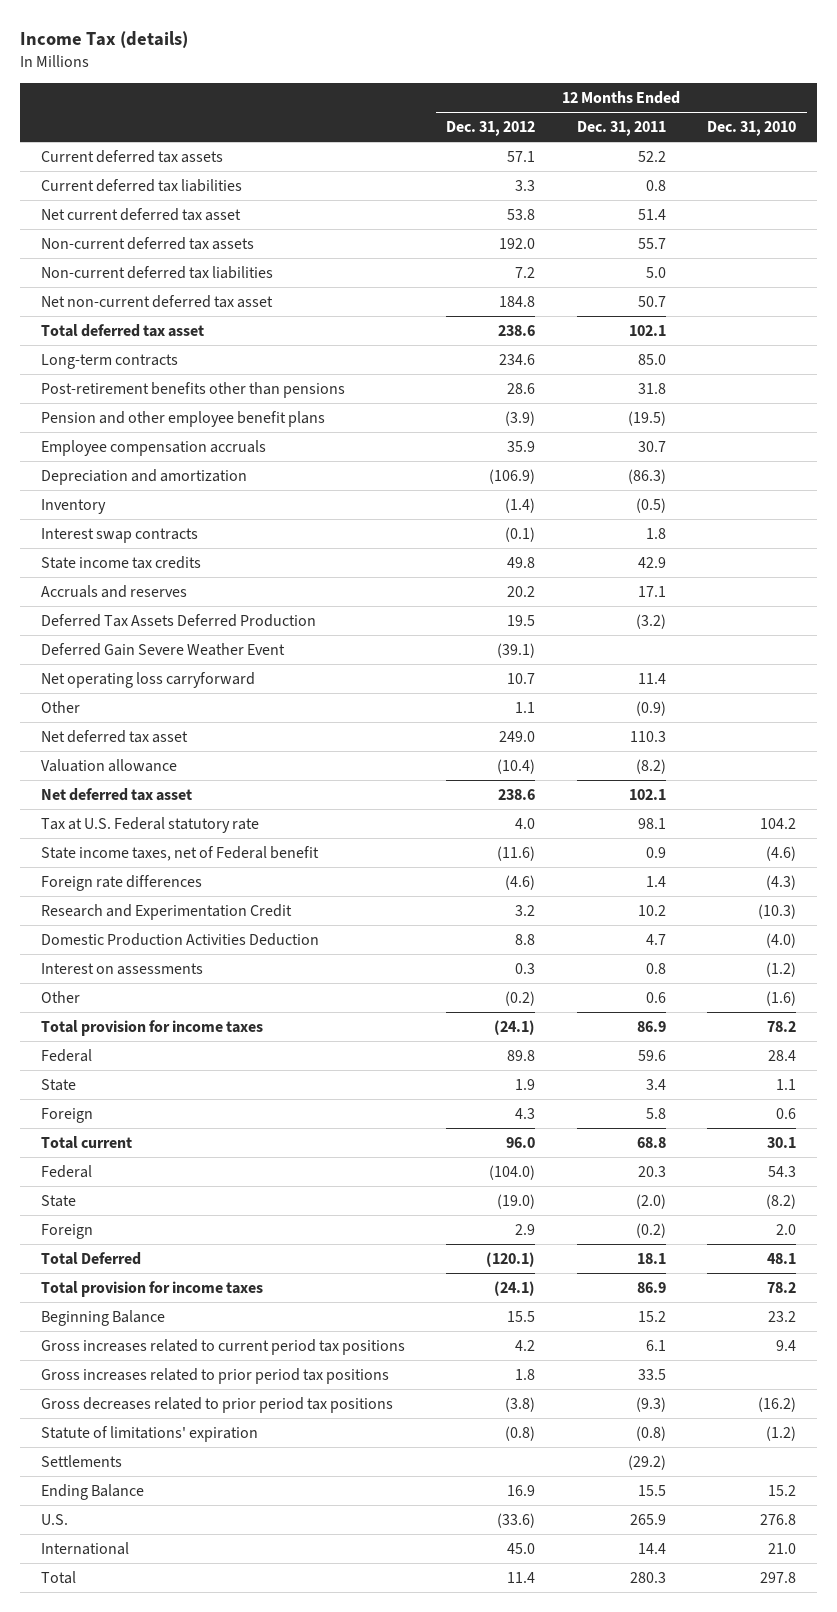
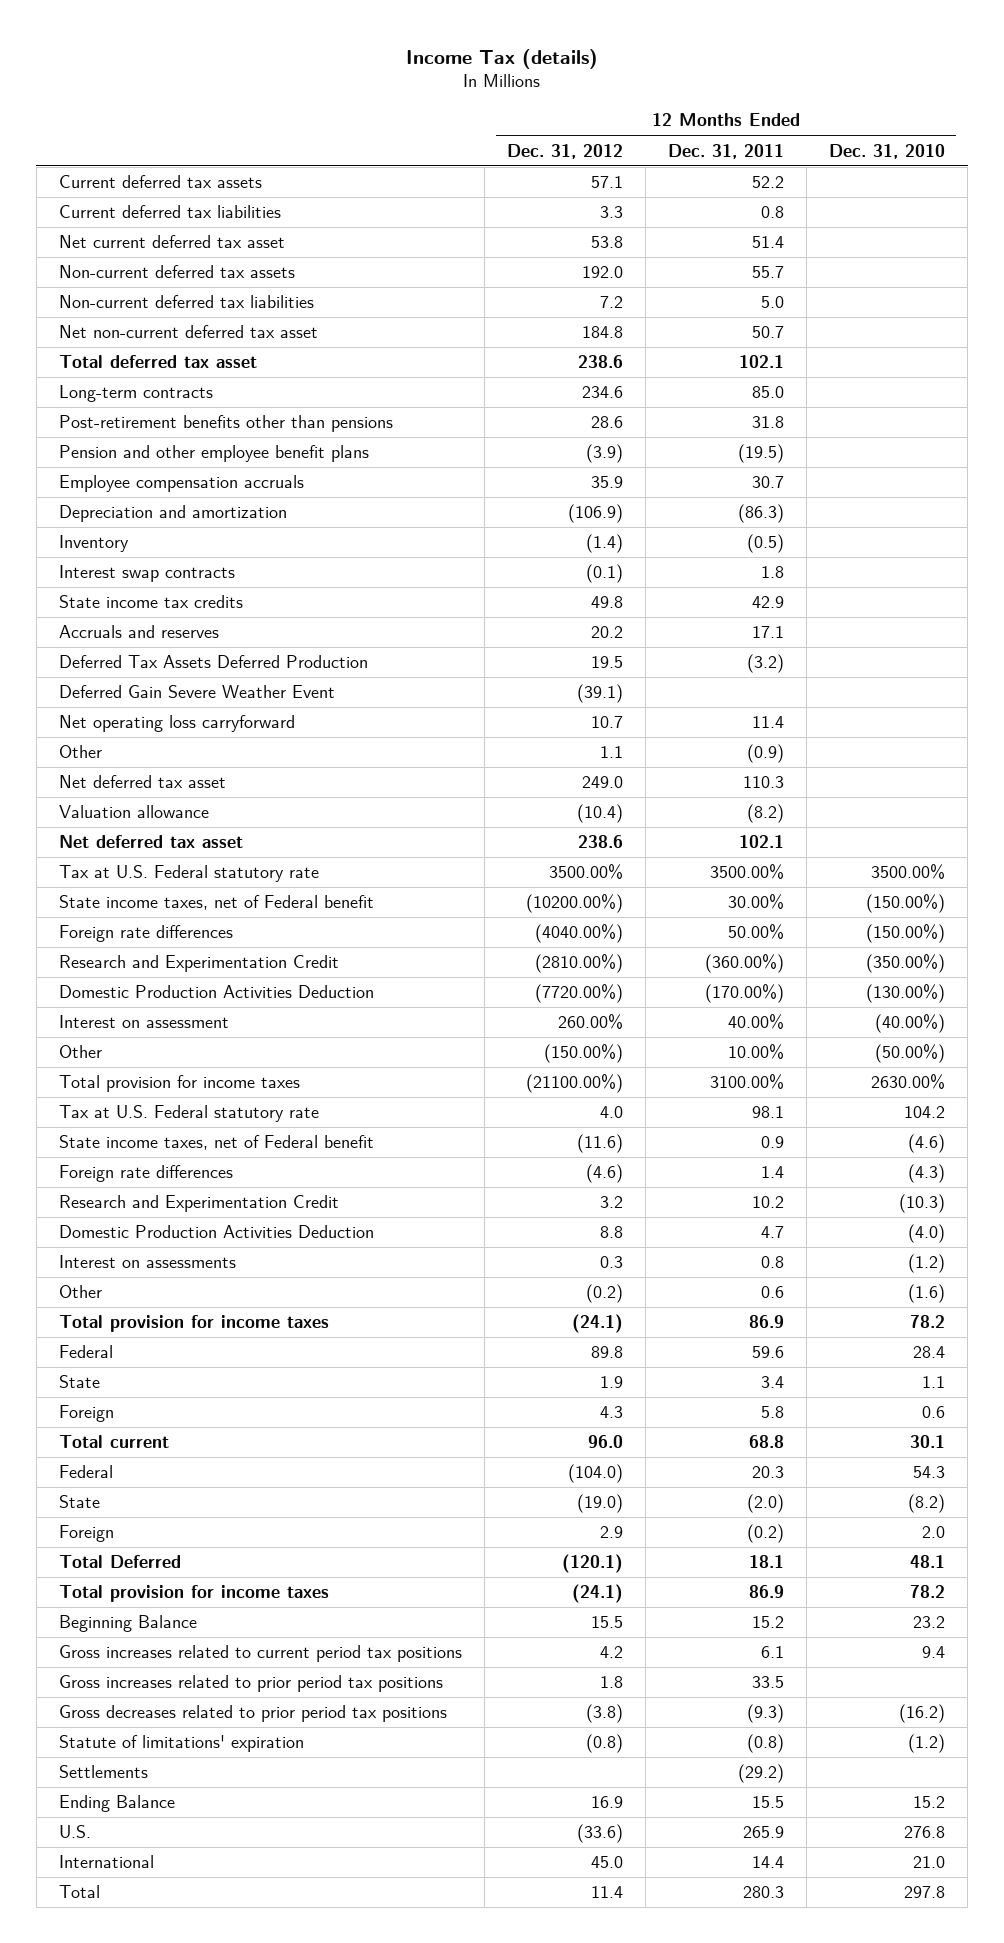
+ Tax at U.S. Federal statutory rate | 3500.00% | 3500.00% | 3500.00%
+ State income taxes, net of Federal benefit | (10200.00%) | 30.00% | (150.00%)
+ Foreign rate differences | (4040.00%) | 50.00% | (150.00%)
+ Research and Experimentation Credit | (2810.00%) | (360.00%) | (350.00%)
+ Domestic Production Activities Deduction | (7720.00%) | (170.00%) | (130.00%)
+ Interest on assessment | 260.00% | 40.00% | (40.00%)
+ Other | (150.00%) | 10.00% | (50.00%)
+ Total provision for income taxes | (21100.00%) | 3100.00% | 2630.00%

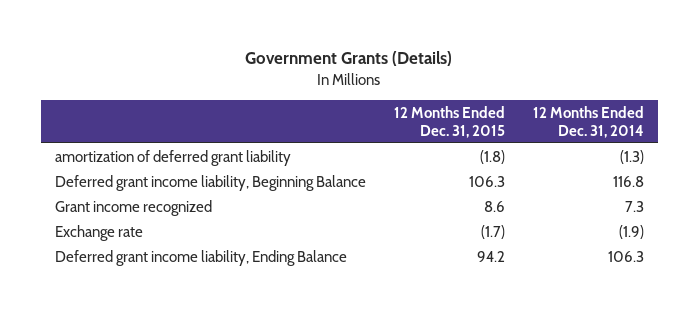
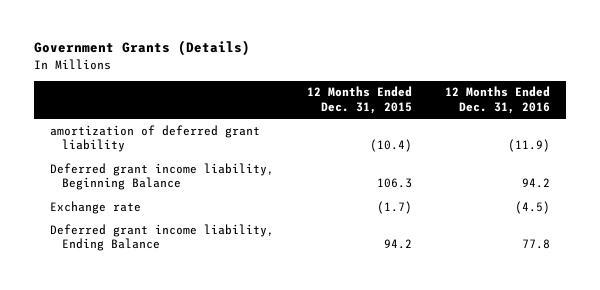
- | 12 Months Ended Dec. 31, 2015 | 12 Months Ended Dec. 31, 2014
+ | 12 Months Ended Dec. 31, 2015 | 12 Months Ended Dec. 31, 2016
- amortization of deferred grant liability | (1.8) | (1.3)
+ amortization of deferred grant liability | (10.4) | (11.9)
- Grant income recognized | 8.6 | 7.3

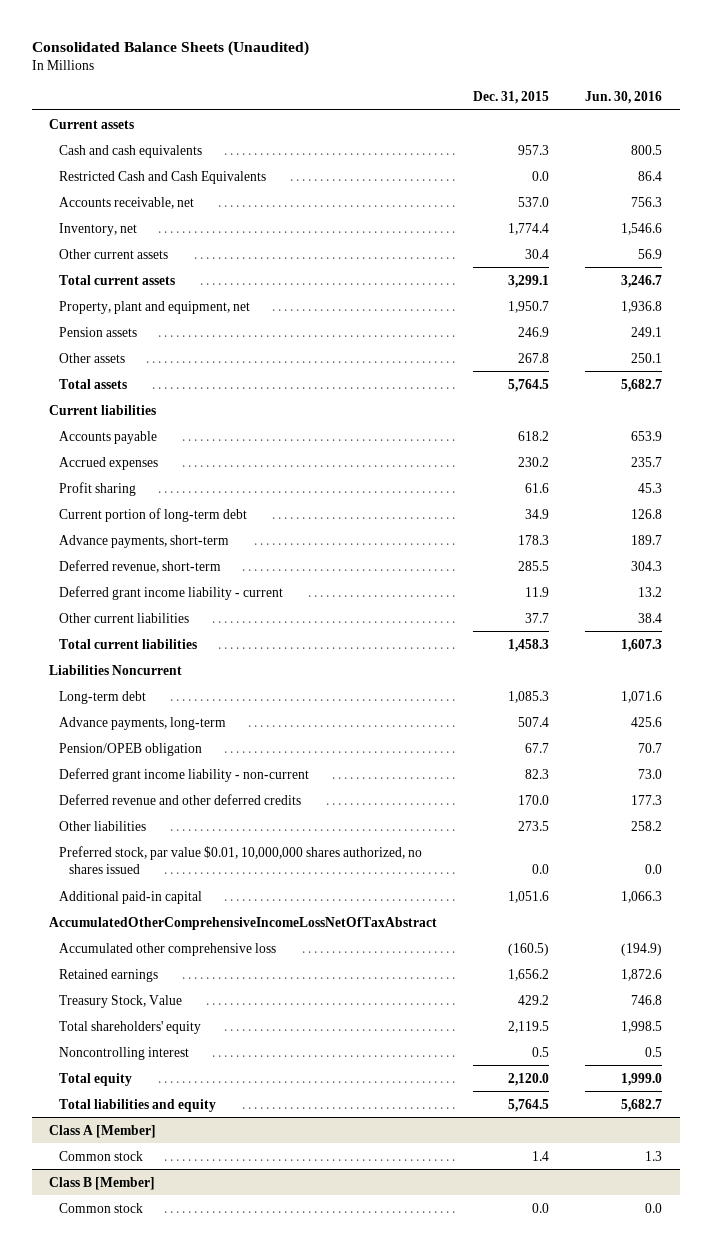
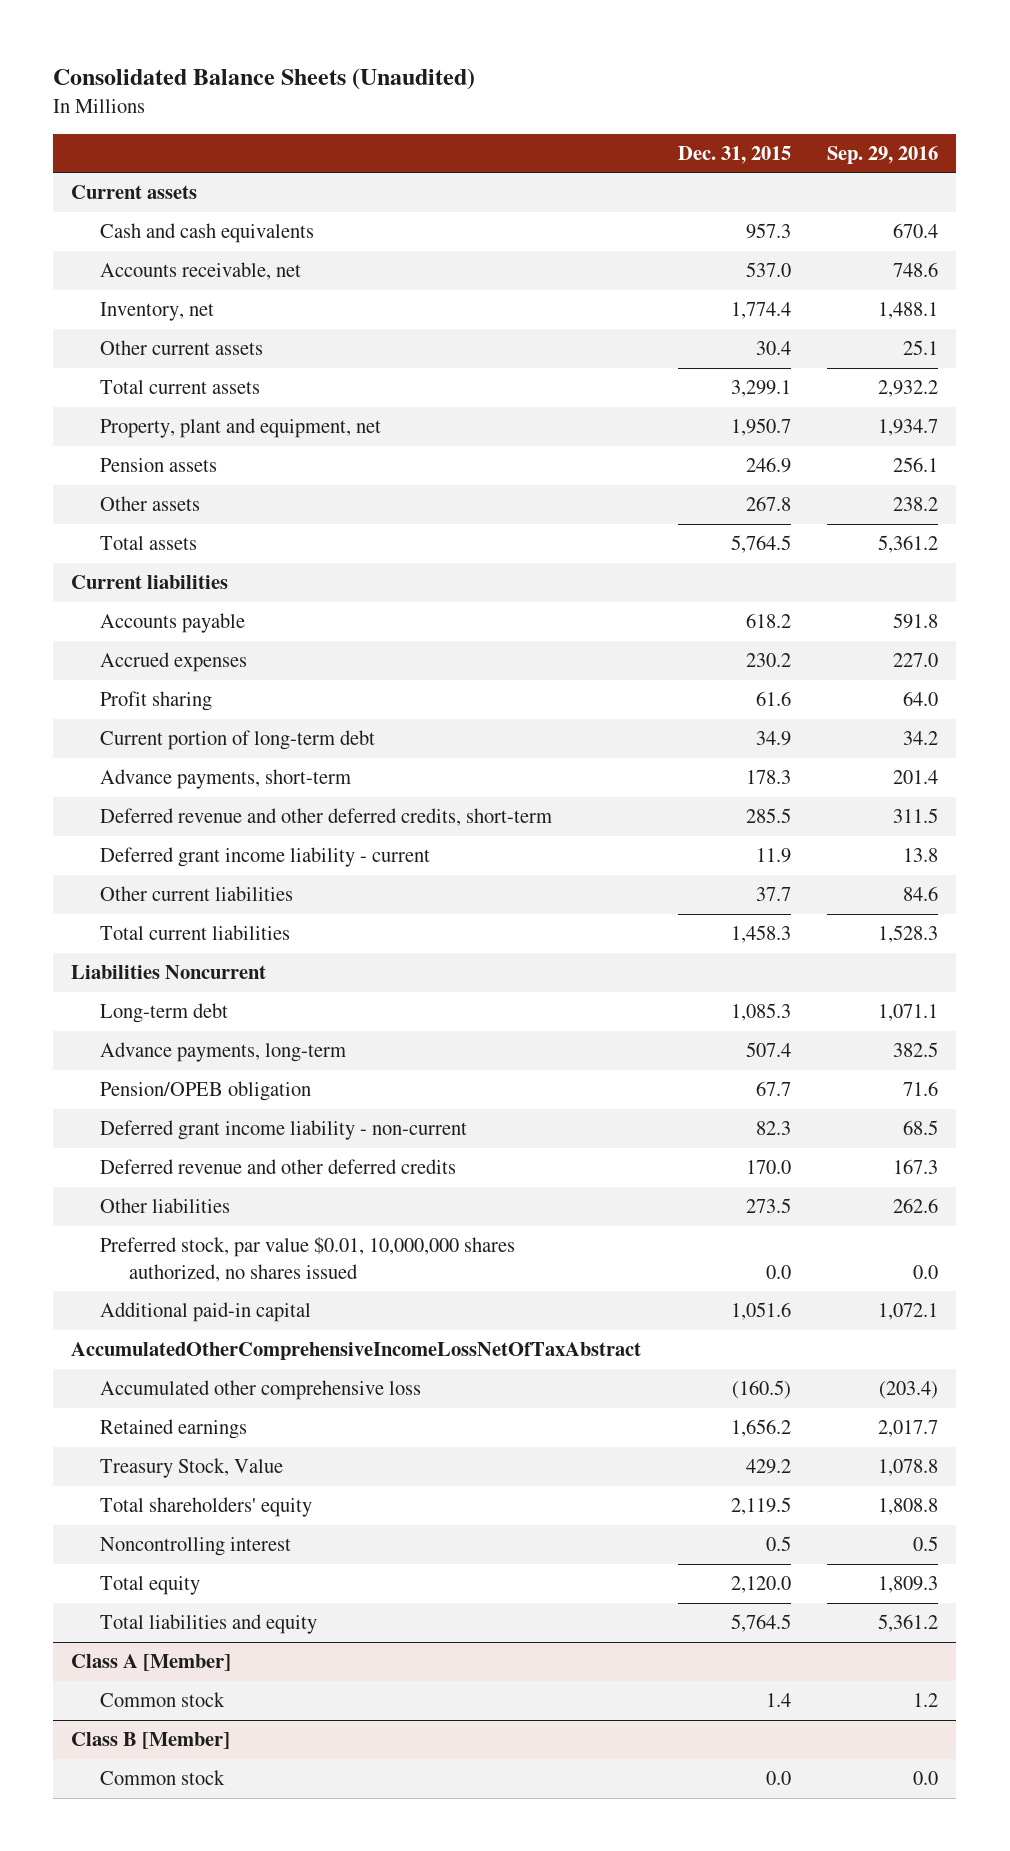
- | Dec. 31, 2015 | Jun. 30, 2016
+ | Dec. 31, 2015 | Sep. 29, 2016
- Restricted Cash and Cash Equivalents | 0.0 | 86.4
- Deferred revenue, short-term | 285.5 | 304.3
+ Deferred revenue and other deferred credits, short-term | 285.5 | 311.5

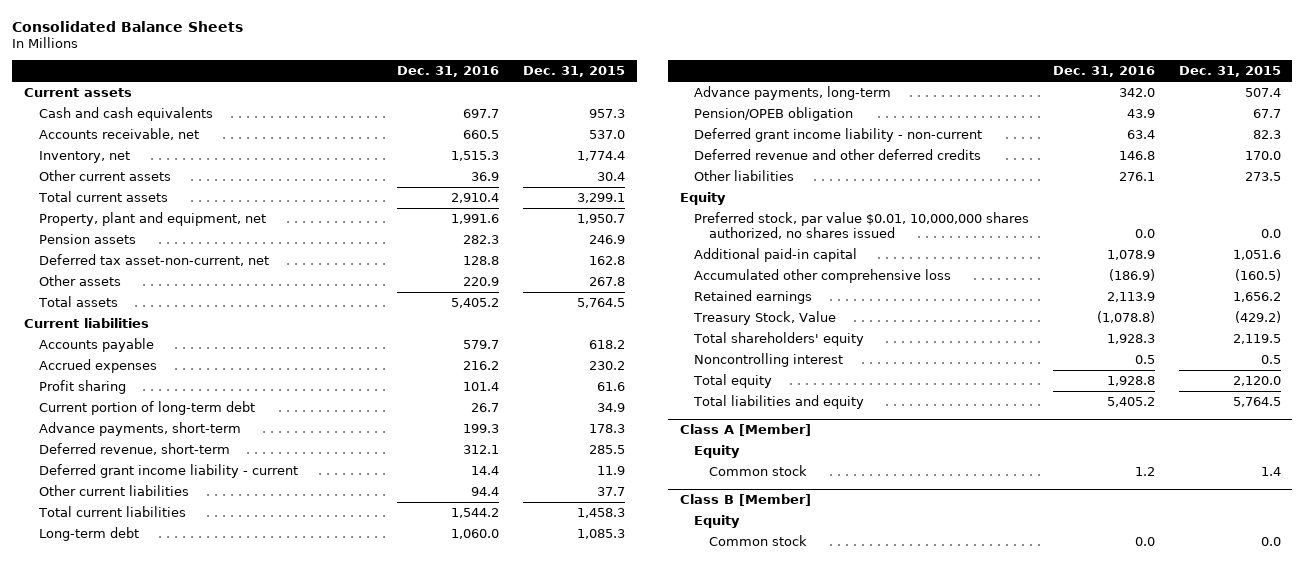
- Consolidated Balance Sheets (Unaudited)
+ Consolidated Balance Sheets
- | Dec. 31, 2015 | Sep. 29, 2016
+ | Dec. 31, 2016 | Dec. 31, 2015
+ Deferred tax asset-non-current, net | 128.8 | 162.8
- Deferred revenue and other deferred credits, short-term | 285.5 | 311.5
+ Deferred revenue, short-term | 312.1 | 285.5
- Liabilities Noncurrent
+ Equity
- AccumulatedOtherComprehensiveIncomeLossNetOfTaxAbstract
- Treasury Stock, Value | 429.2 | 1,078.8
+ Treasury Stock, Value | (1,078.8) | (429.2)
@ Class A [Member]
+ Equity
@ Class B [Member]
+ Equity

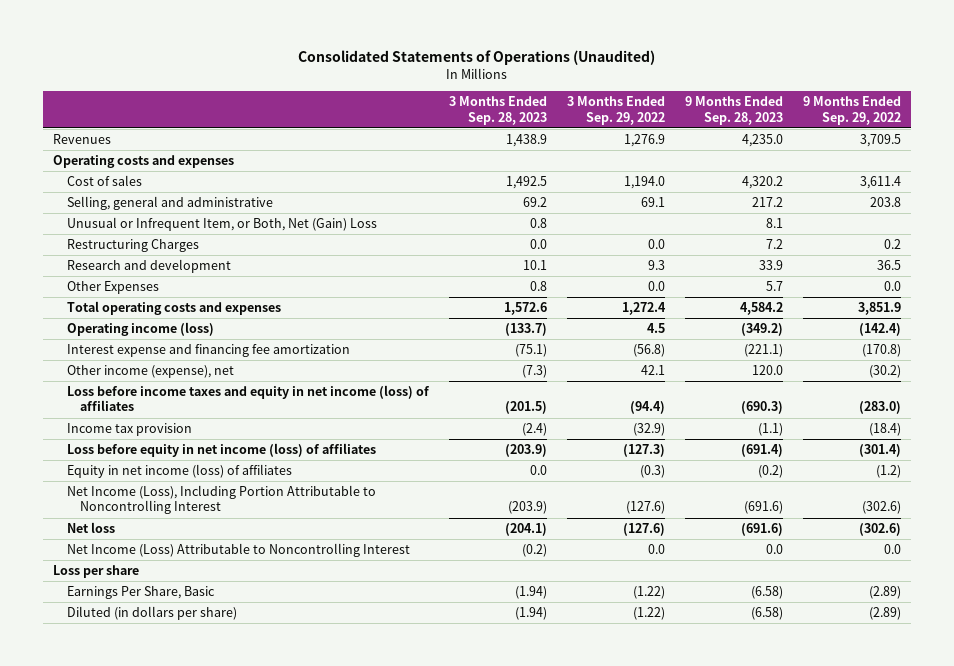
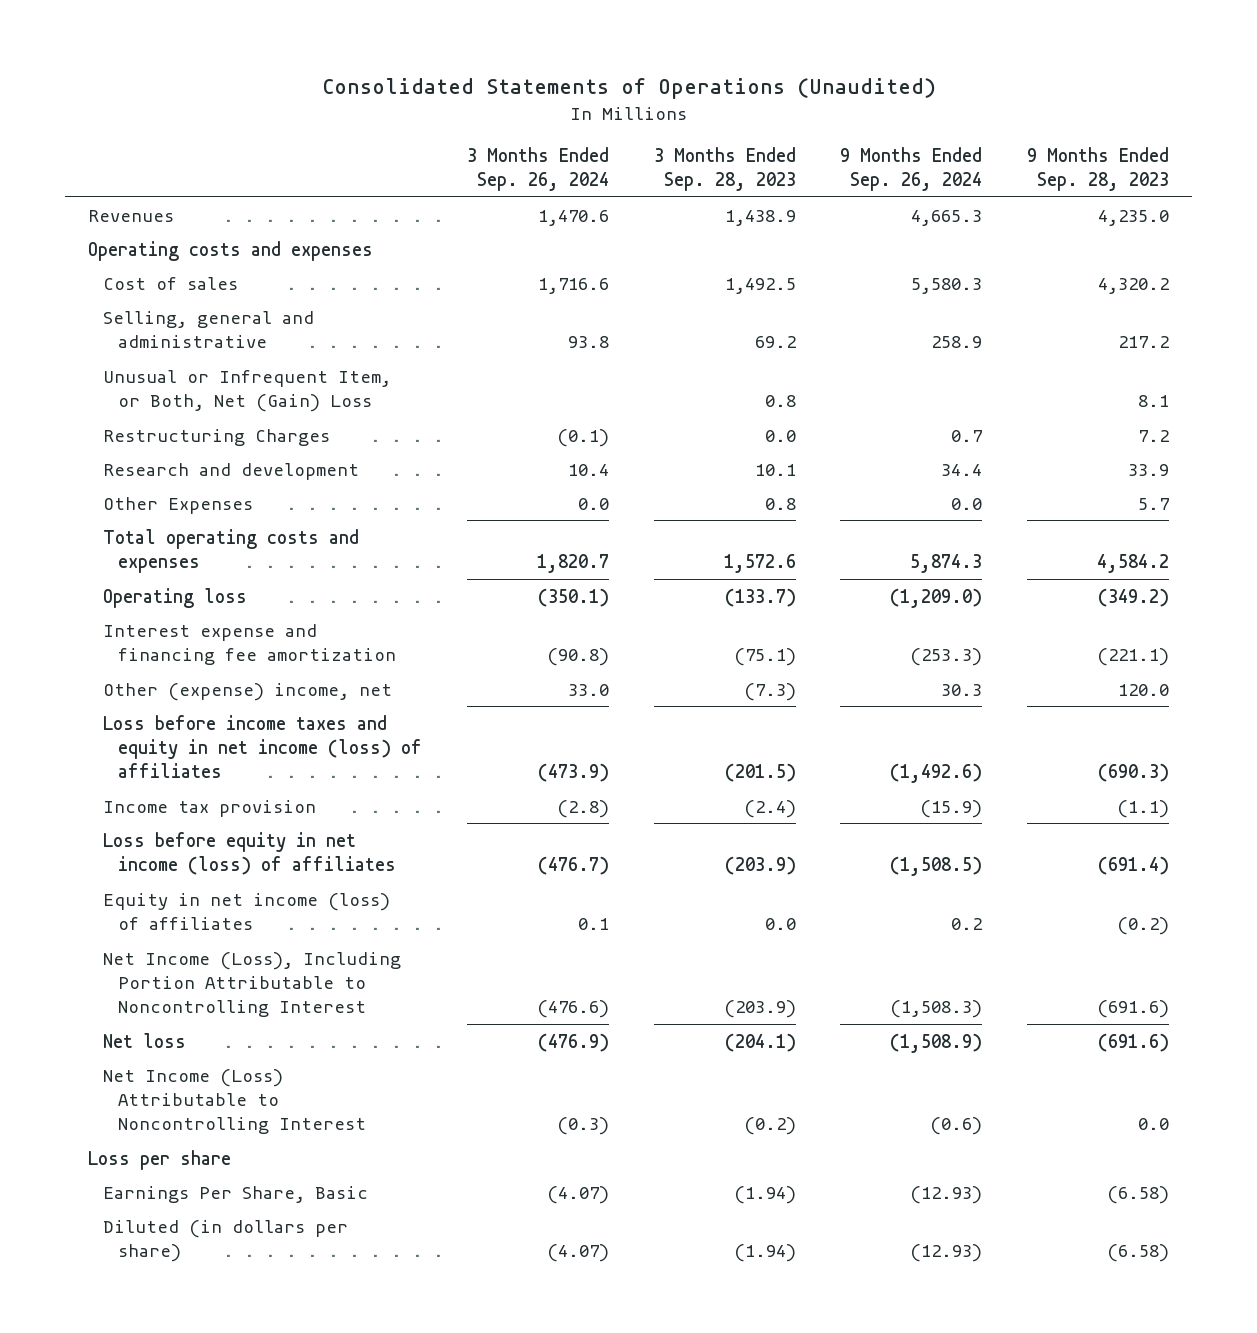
- | 3 Months Ended Sep. 28, 2023 | 3 Months Ended Sep. 29, 2022 | 9 Months Ended Sep. 28, 2023 | 9 Months Ended Sep. 29, 2022
+ | 3 Months Ended Sep. 26, 2024 | 3 Months Ended Sep. 28, 2023 | 9 Months Ended Sep. 26, 2024 | 9 Months Ended Sep. 28, 2023
- Operating income (loss) | (133.7) | 4.5 | (349.2) | (142.4)
+ Operating loss | (350.1) | (133.7) | (1,209.0) | (349.2)
- Other income (expense), net | (7.3) | 42.1 | 120.0 | (30.2)
+ Other (expense) income, net | 33.0 | (7.3) | 30.3 | 120.0

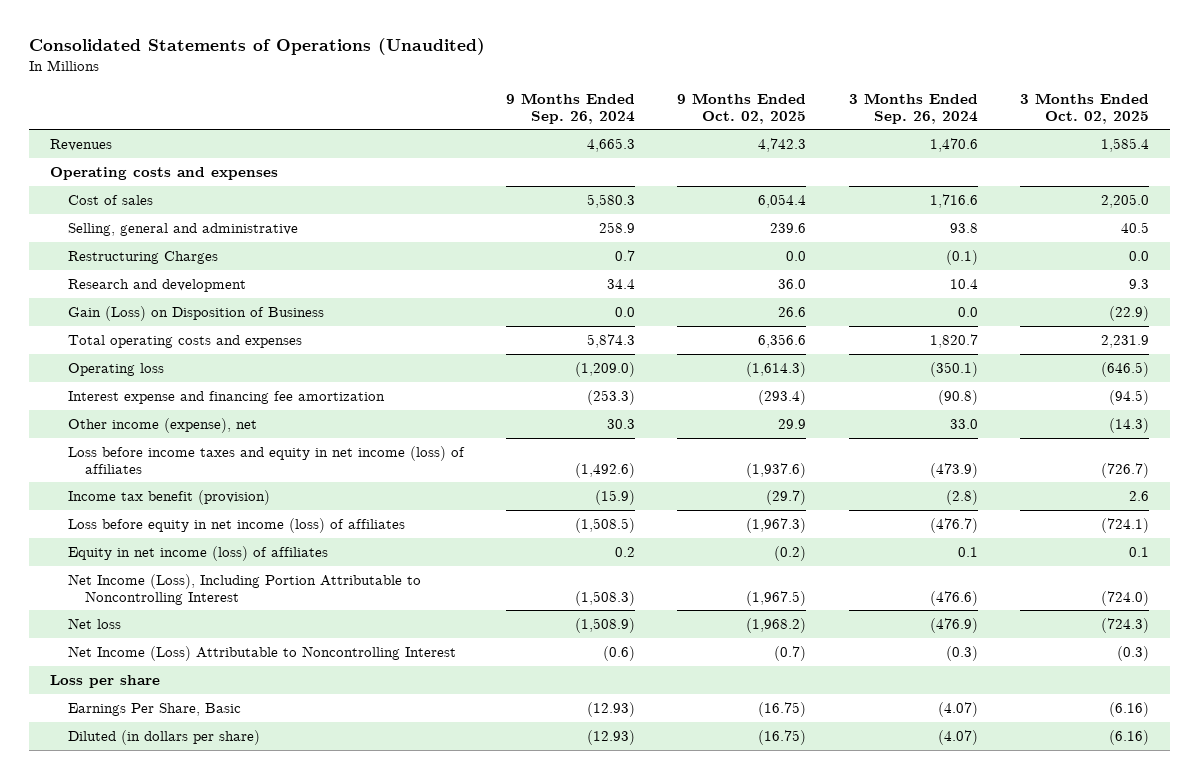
- | 3 Months Ended Sep. 26, 2024 | 3 Months Ended Sep. 28, 2023 | 9 Months Ended Sep. 26, 2024 | 9 Months Ended Sep. 28, 2023
+ | 9 Months Ended Sep. 26, 2024 | 9 Months Ended Oct. 02, 2025 | 3 Months Ended Sep. 26, 2024 | 3 Months Ended Oct. 02, 2025
- Unusual or Infrequent Item, or Both, Net (Gain) Loss | | 0.8 | | 8.1
- Other Expenses | 0.0 | 0.8 | 0.0 | 5.7
+ Gain (Loss) on Disposition of Business | 0.0 | 26.6 | 0.0 | (22.9)
- Other (expense) income, net | 33.0 | (7.3) | 30.3 | 120.0
+ Other income (expense), net | 30.3 | 29.9 | 33.0 | (14.3)
- Income tax provision | (2.8) | (2.4) | (15.9) | (1.1)
+ Income tax benefit (provision) | (15.9) | (29.7) | (2.8) | 2.6

